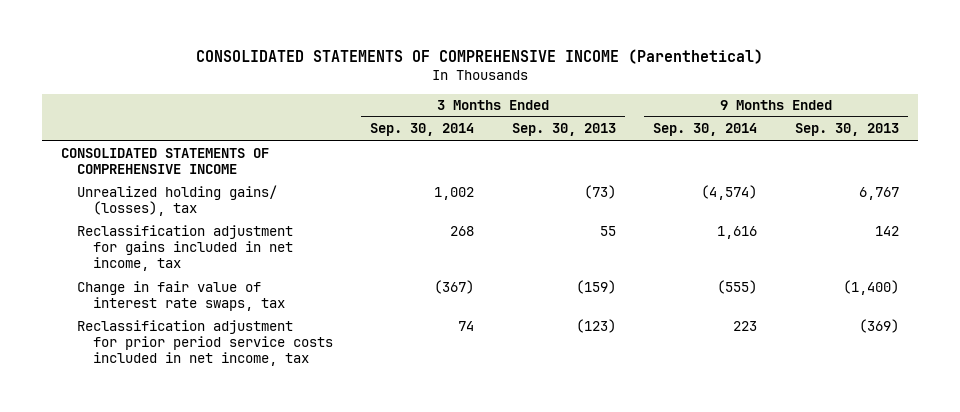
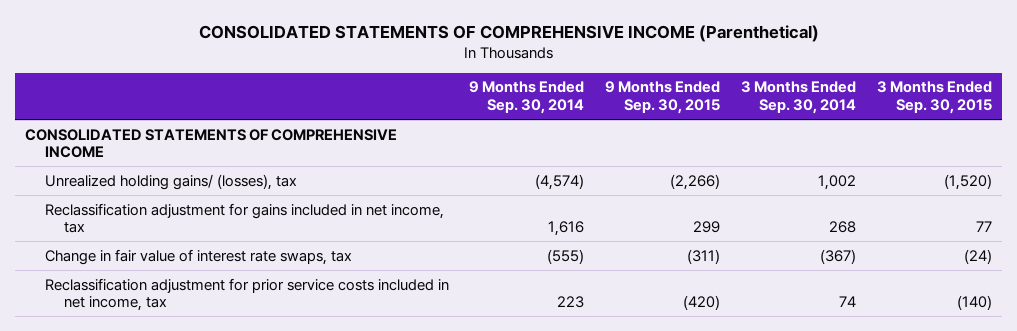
- | 3 Months Ended Sep. 30, 2014 | 3 Months Ended Sep. 30, 2013 | 9 Months Ended Sep. 30, 2014 | 9 Months Ended Sep. 30, 2013
+ | 9 Months Ended Sep. 30, 2014 | 9 Months Ended Sep. 30, 2015 | 3 Months Ended Sep. 30, 2014 | 3 Months Ended Sep. 30, 2015
- Reclassification adjustment for prior period service costs included in net income, tax | 74 | (123) | 223 | (369)
+ Reclassification adjustment for prior service costs included in net income, tax | 223 | (420) | 74 | (140)

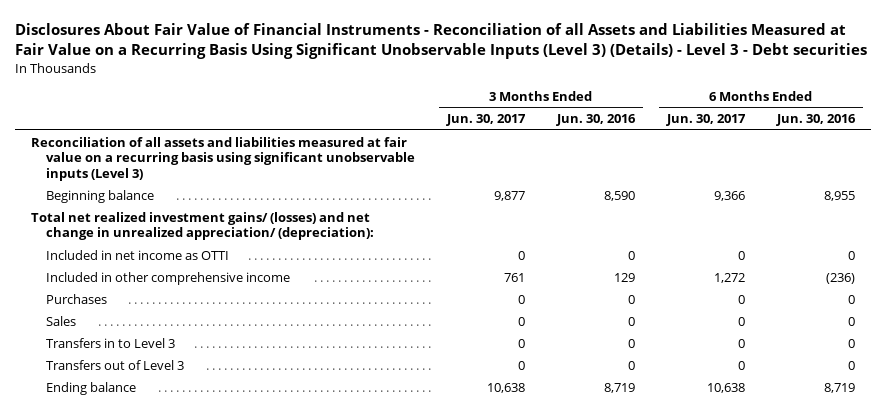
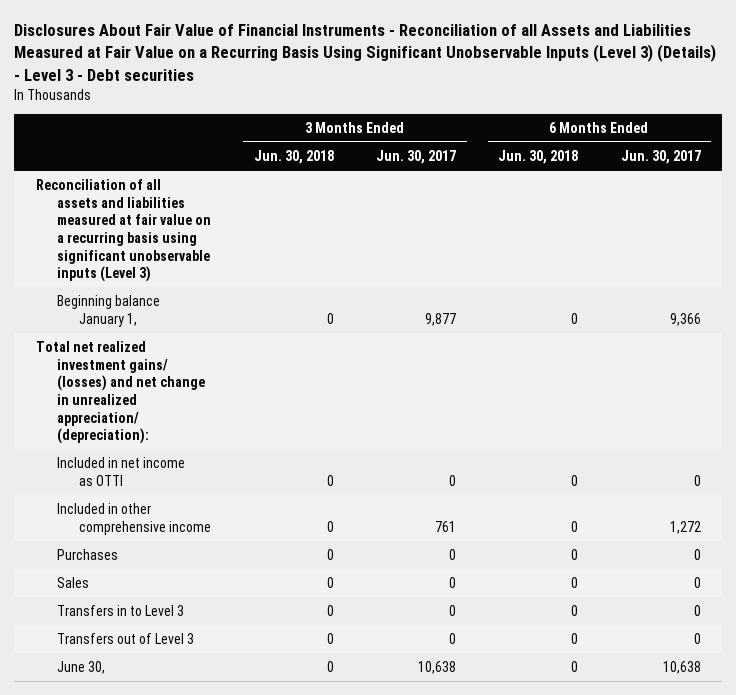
- | 3 Months Ended Jun. 30, 2017 | 3 Months Ended Jun. 30, 2016 | 6 Months Ended Jun. 30, 2017 | 6 Months Ended Jun. 30, 2016
+ | 3 Months Ended Jun. 30, 2018 | 3 Months Ended Jun. 30, 2017 | 6 Months Ended Jun. 30, 2018 | 6 Months Ended Jun. 30, 2017
- Beginning balance | 9,877 | 8,590 | 9,366 | 8,955
+ Beginning balance January 1, | 0 | 9,877 | 0 | 9,366
- Ending balance | 10,638 | 8,719 | 10,638 | 8,719
+ June 30, | 0 | 10,638 | 0 | 10,638

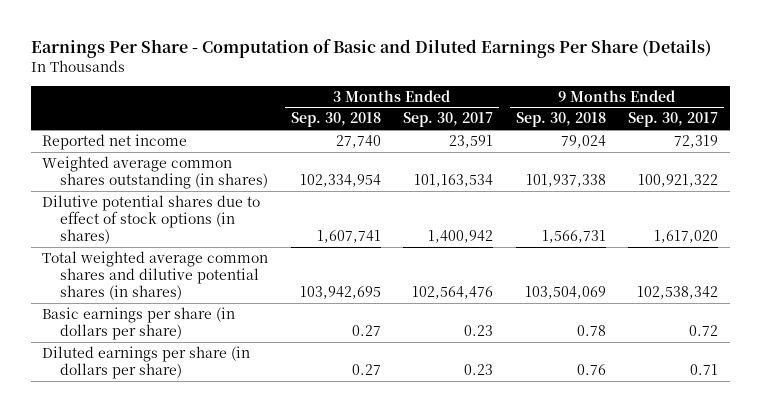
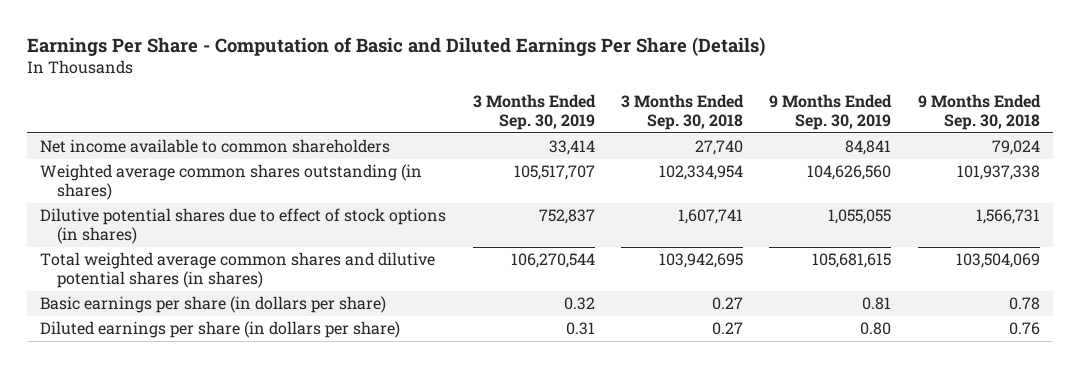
- | 3 Months Ended Sep. 30, 2018 | 3 Months Ended Sep. 30, 2017 | 9 Months Ended Sep. 30, 2018 | 9 Months Ended Sep. 30, 2017
+ | 3 Months Ended Sep. 30, 2019 | 3 Months Ended Sep. 30, 2018 | 9 Months Ended Sep. 30, 2019 | 9 Months Ended Sep. 30, 2018
- Reported net income | 27,740 | 23,591 | 79,024 | 72,319
+ Net income available to common shareholders | 33,414 | 27,740 | 84,841 | 79,024

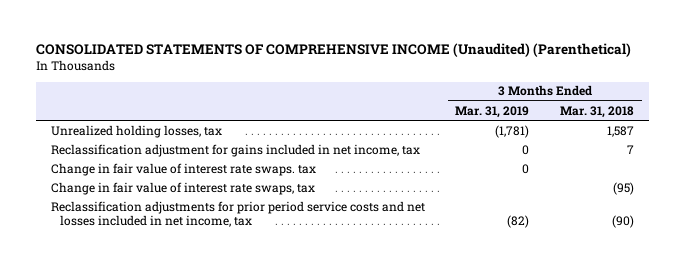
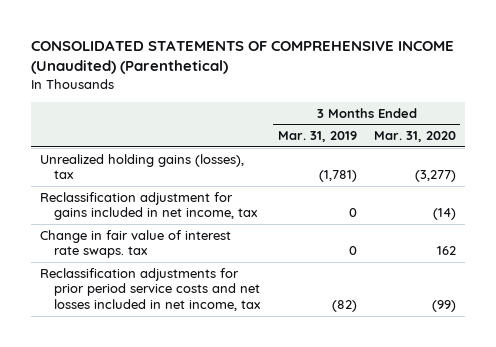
- | 3 Months Ended Mar. 31, 2019 | 3 Months Ended Mar. 31, 2018
+ | 3 Months Ended Mar. 31, 2019 | 3 Months Ended Mar. 31, 2020
- Unrealized holding losses, tax | (1,781) | 1,587
+ Unrealized holding gains (losses), tax | (1,781) | (3,277)
- Change in fair value of interest rate swaps, tax | | (95)

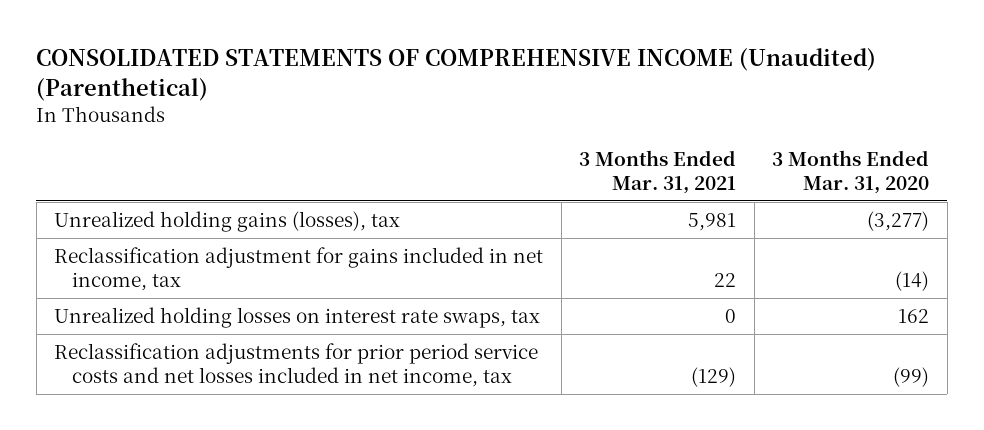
- | 3 Months Ended Mar. 31, 2019 | 3 Months Ended Mar. 31, 2020
+ | 3 Months Ended Mar. 31, 2021 | 3 Months Ended Mar. 31, 2020
- Change in fair value of interest rate swaps. tax | 0 | 162
+ Unrealized holding losses on interest rate swaps, tax | 0 | 162

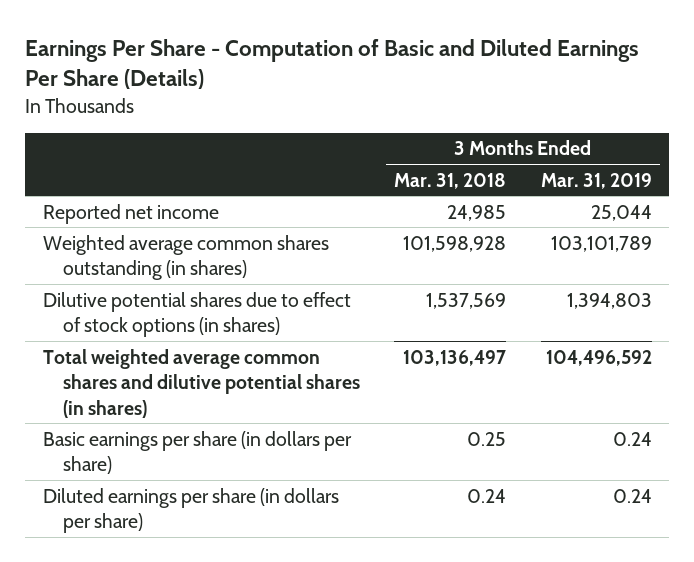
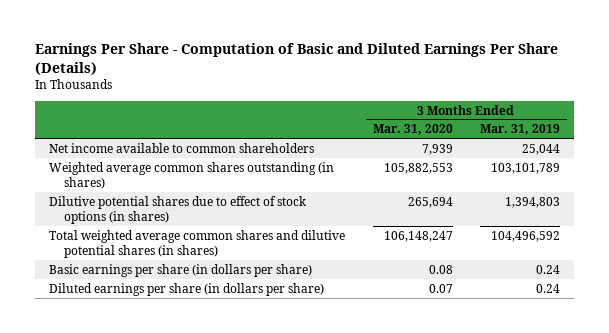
- | 3 Months Ended Mar. 31, 2018 | 3 Months Ended Mar. 31, 2019
+ | 3 Months Ended Mar. 31, 2020 | 3 Months Ended Mar. 31, 2019
- Reported net income | 24,985 | 25,044
+ Net income available to common shareholders | 7,939 | 25,044

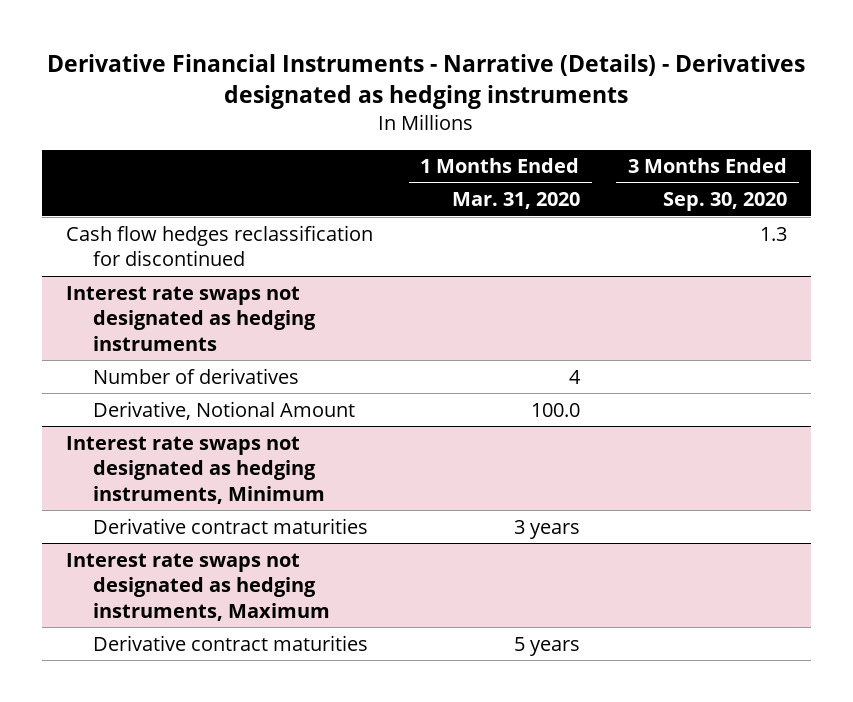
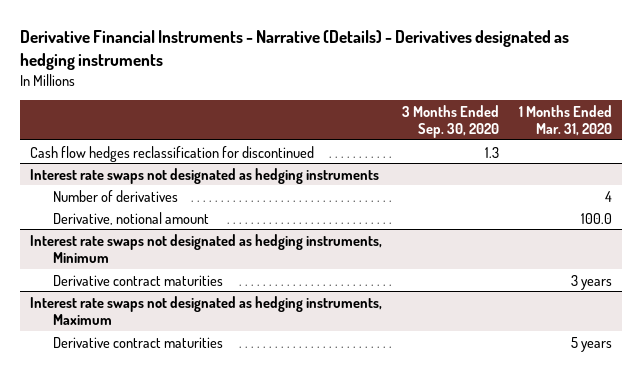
- | 1 Months Ended Mar. 31, 2020 | 3 Months Ended Sep. 30, 2020
+ | 3 Months Ended Sep. 30, 2020 | 1 Months Ended Mar. 31, 2020
@ Interest rate swaps not designated as hedging instruments
- Derivative, Notional Amount | 100.0 |
+ Derivative, notional amount | | 100.0

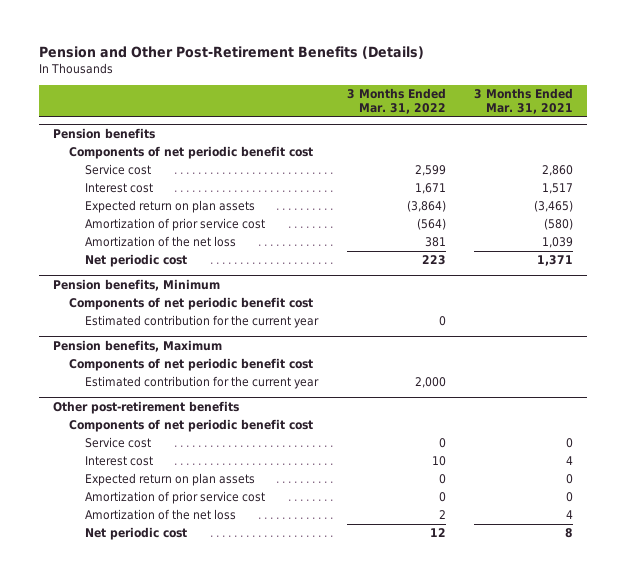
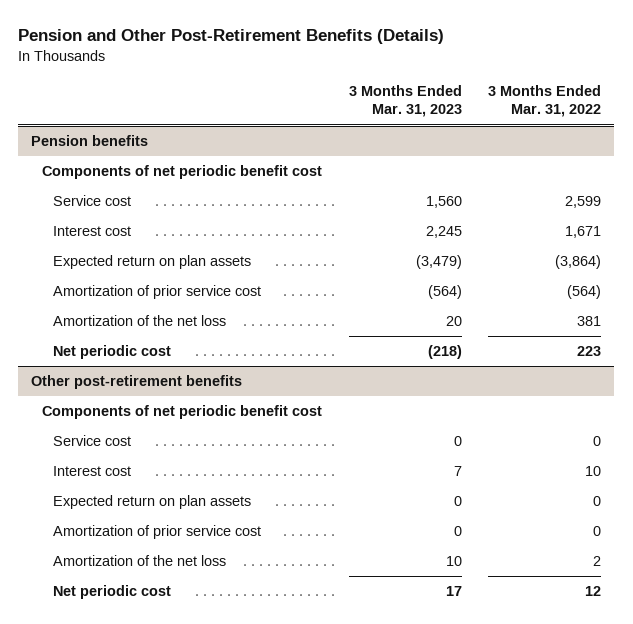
- | 3 Months Ended Mar. 31, 2022 | 3 Months Ended Mar. 31, 2021
+ | 3 Months Ended Mar. 31, 2023 | 3 Months Ended Mar. 31, 2022
- Pension benefits, Minimum
- Components of net periodic benefit cost
- Estimated contribution for the current year | 0 |
- Pension benefits, Maximum
- Components of net periodic benefit cost
- Estimated contribution for the current year | 2,000 |

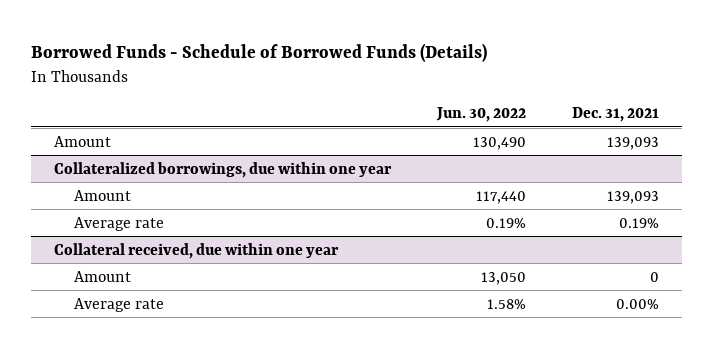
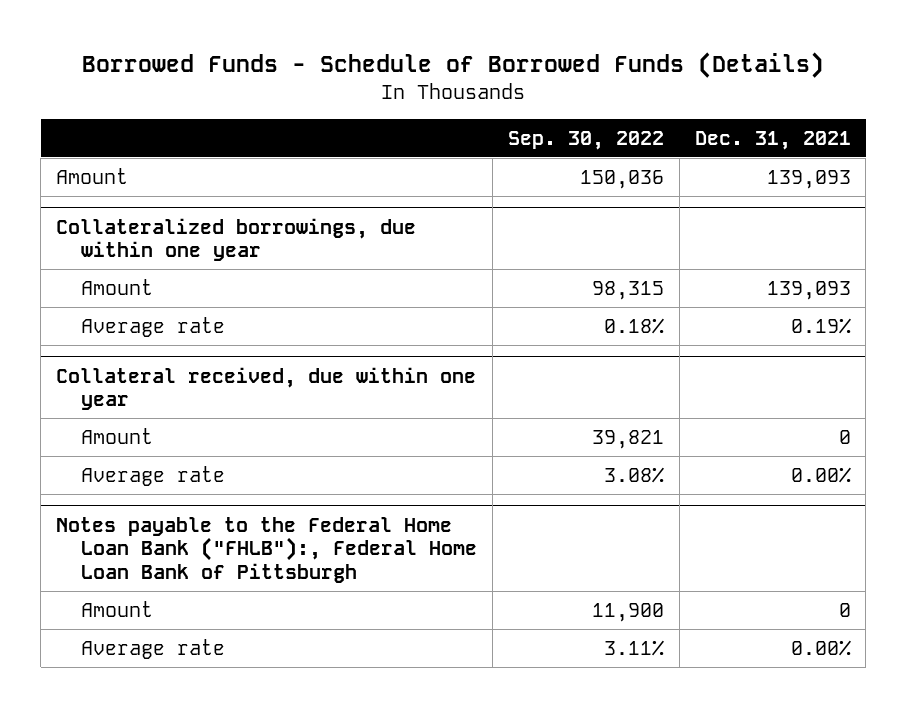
- | Jun. 30, 2022 | Dec. 31, 2021
+ | Sep. 30, 2022 | Dec. 31, 2021
+ Notes payable to the Federal Home Loan Bank ("FHLB"):, Federal Home Loan Bank of Pittsburgh
+ Amount | 11,900 | 0
+ Average rate | 3.11% | 0.00%

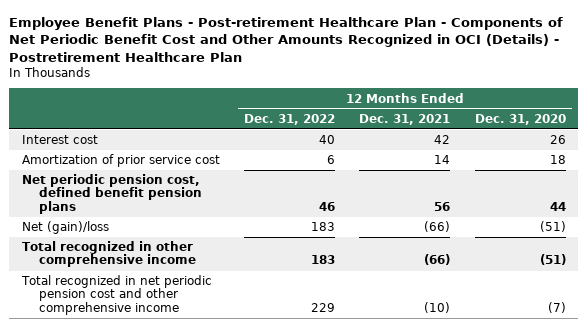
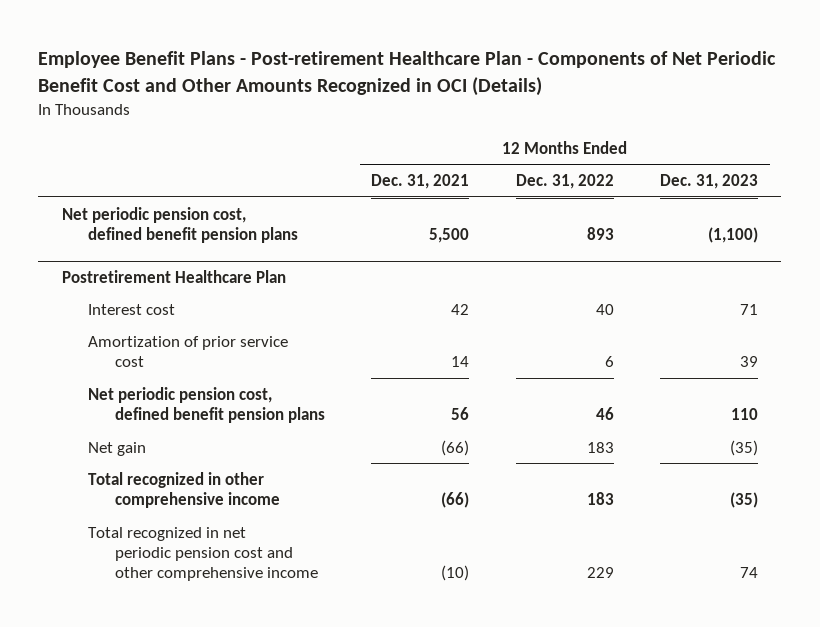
- Employee Benefit Plans - Post-retirement Healthcare Plan - Components of Net Periodic Benefit Cost and Other Amounts Recognized in OCI (Details) - Postretirement Healthcare Plan
+ Employee Benefit Plans - Post-retirement Healthcare Plan - Components of Net Periodic Benefit Cost and Other Amounts Recognized in OCI (Details)
- | 12 Months Ended Dec. 31, 2022 | 12 Months Ended Dec. 31, 2021 | 12 Months Ended Dec. 31, 2020
+ | 12 Months Ended Dec. 31, 2021 | 12 Months Ended Dec. 31, 2022 | 12 Months Ended Dec. 31, 2023
+ Net periodic pension cost, defined benefit pension plans | 5,500 | 893 | (1,100)
+ Postretirement Healthcare Plan
- Net (gain)/loss | 183 | (66) | (51)
+ Net gain | (66) | 183 | (35)

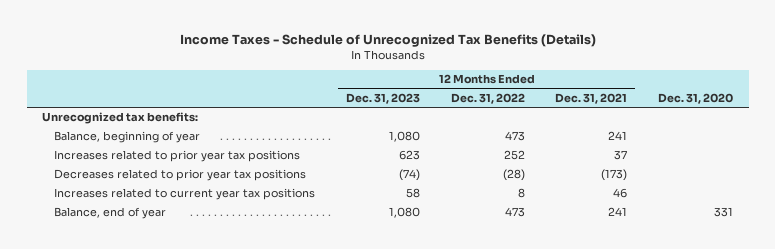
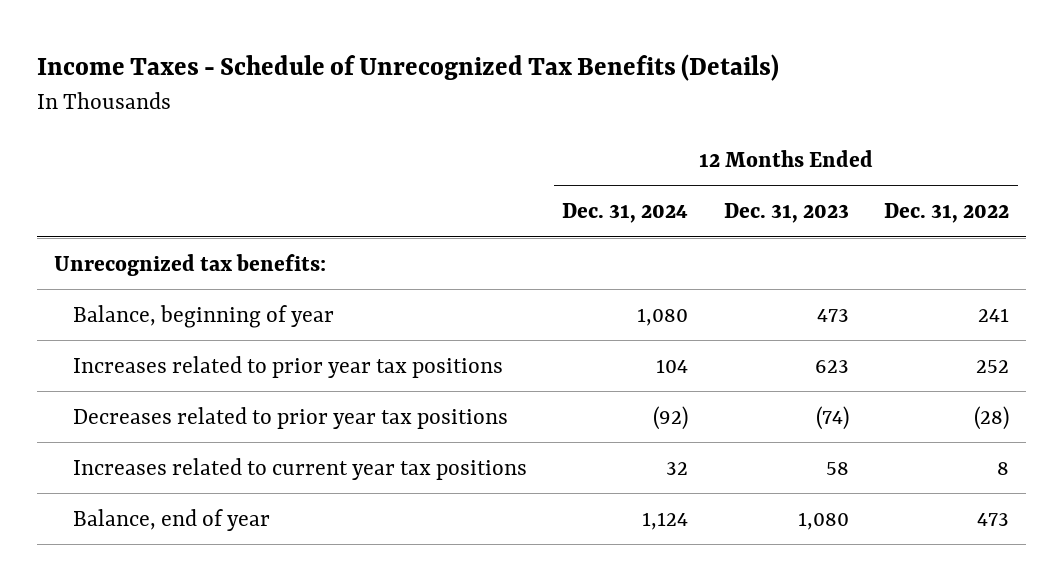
- | 12 Months Ended Dec. 31, 2023 | 12 Months Ended Dec. 31, 2022 | 12 Months Ended Dec. 31, 2021 | Dec. 31, 2020
+ | 12 Months Ended Dec. 31, 2024 | 12 Months Ended Dec. 31, 2023 | 12 Months Ended Dec. 31, 2022
- Balance, beginning of year | 1,080 | 473 | 241 |
+ Balance, beginning of year | 1,080 | 473 | 241

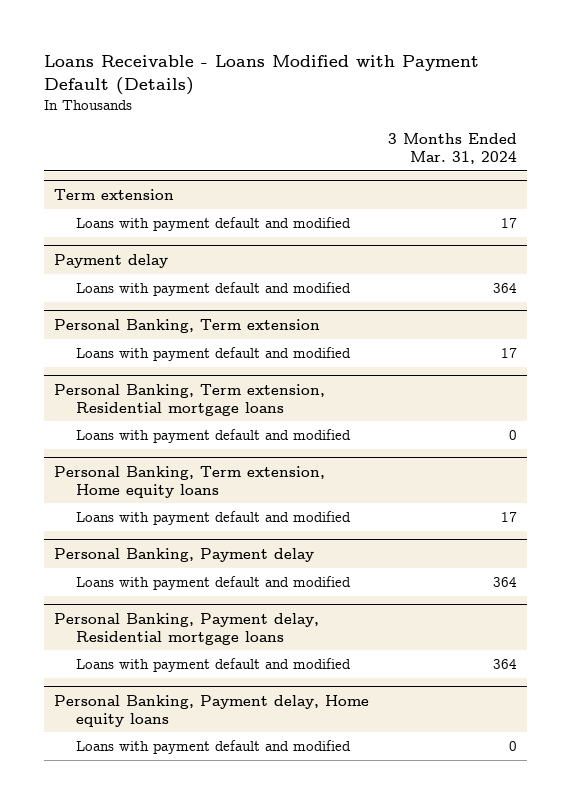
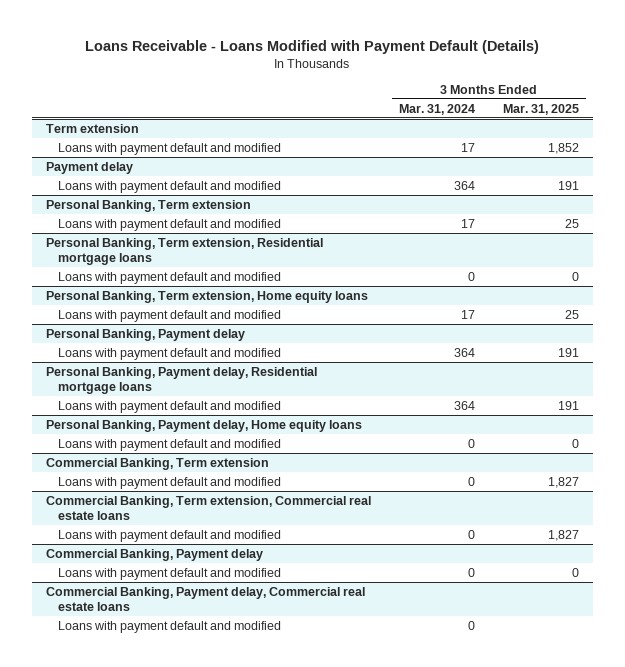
- | 3 Months Ended Mar. 31, 2024
+ | 3 Months Ended Mar. 31, 2024 | 3 Months Ended Mar. 31, 2025
+ Commercial Banking, Term extension
+ Loans with payment default and modified | 0 | 1,827
+ Commercial Banking, Term extension, Commercial real estate loans
+ Loans with payment default and modified | 0 | 1,827
+ Commercial Banking, Payment delay
+ Loans with payment default and modified | 0 | 0
+ Commercial Banking, Payment delay, Commercial real estate loans
+ Loans with payment default and modified | 0 |

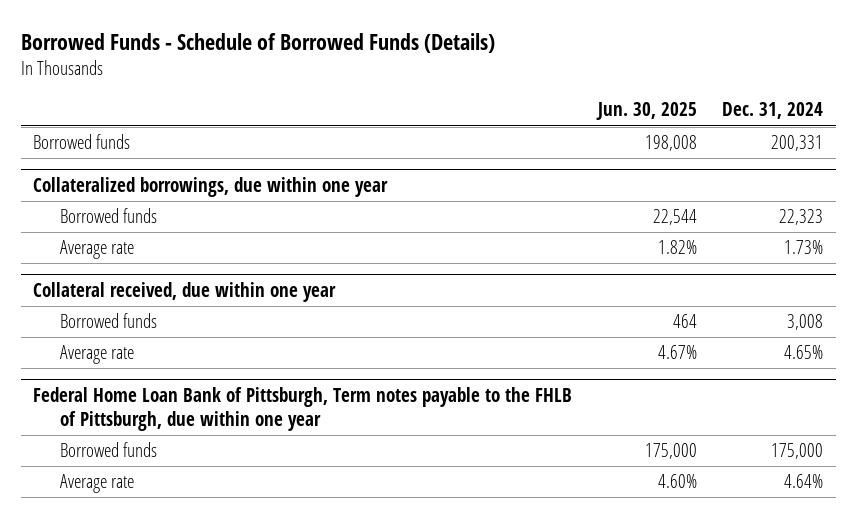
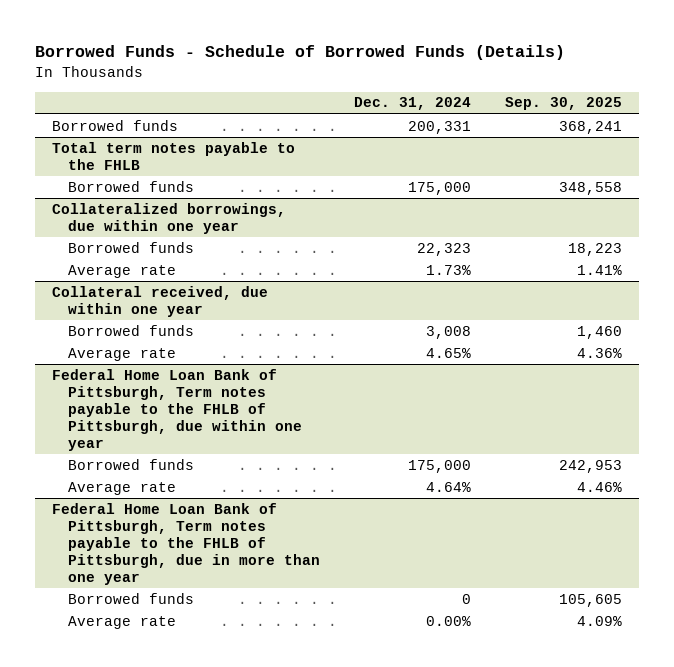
- | Jun. 30, 2025 | Dec. 31, 2024
+ | Dec. 31, 2024 | Sep. 30, 2025
+ Total term notes payable to the FHLB
+ Borrowed funds | 175,000 | 348,558
+ Federal Home Loan Bank of Pittsburgh, Term notes payable to the FHLB of Pittsburgh, due in more than one year
+ Borrowed funds | 0 | 105,605
+ Average rate | 0.00% | 4.09%

